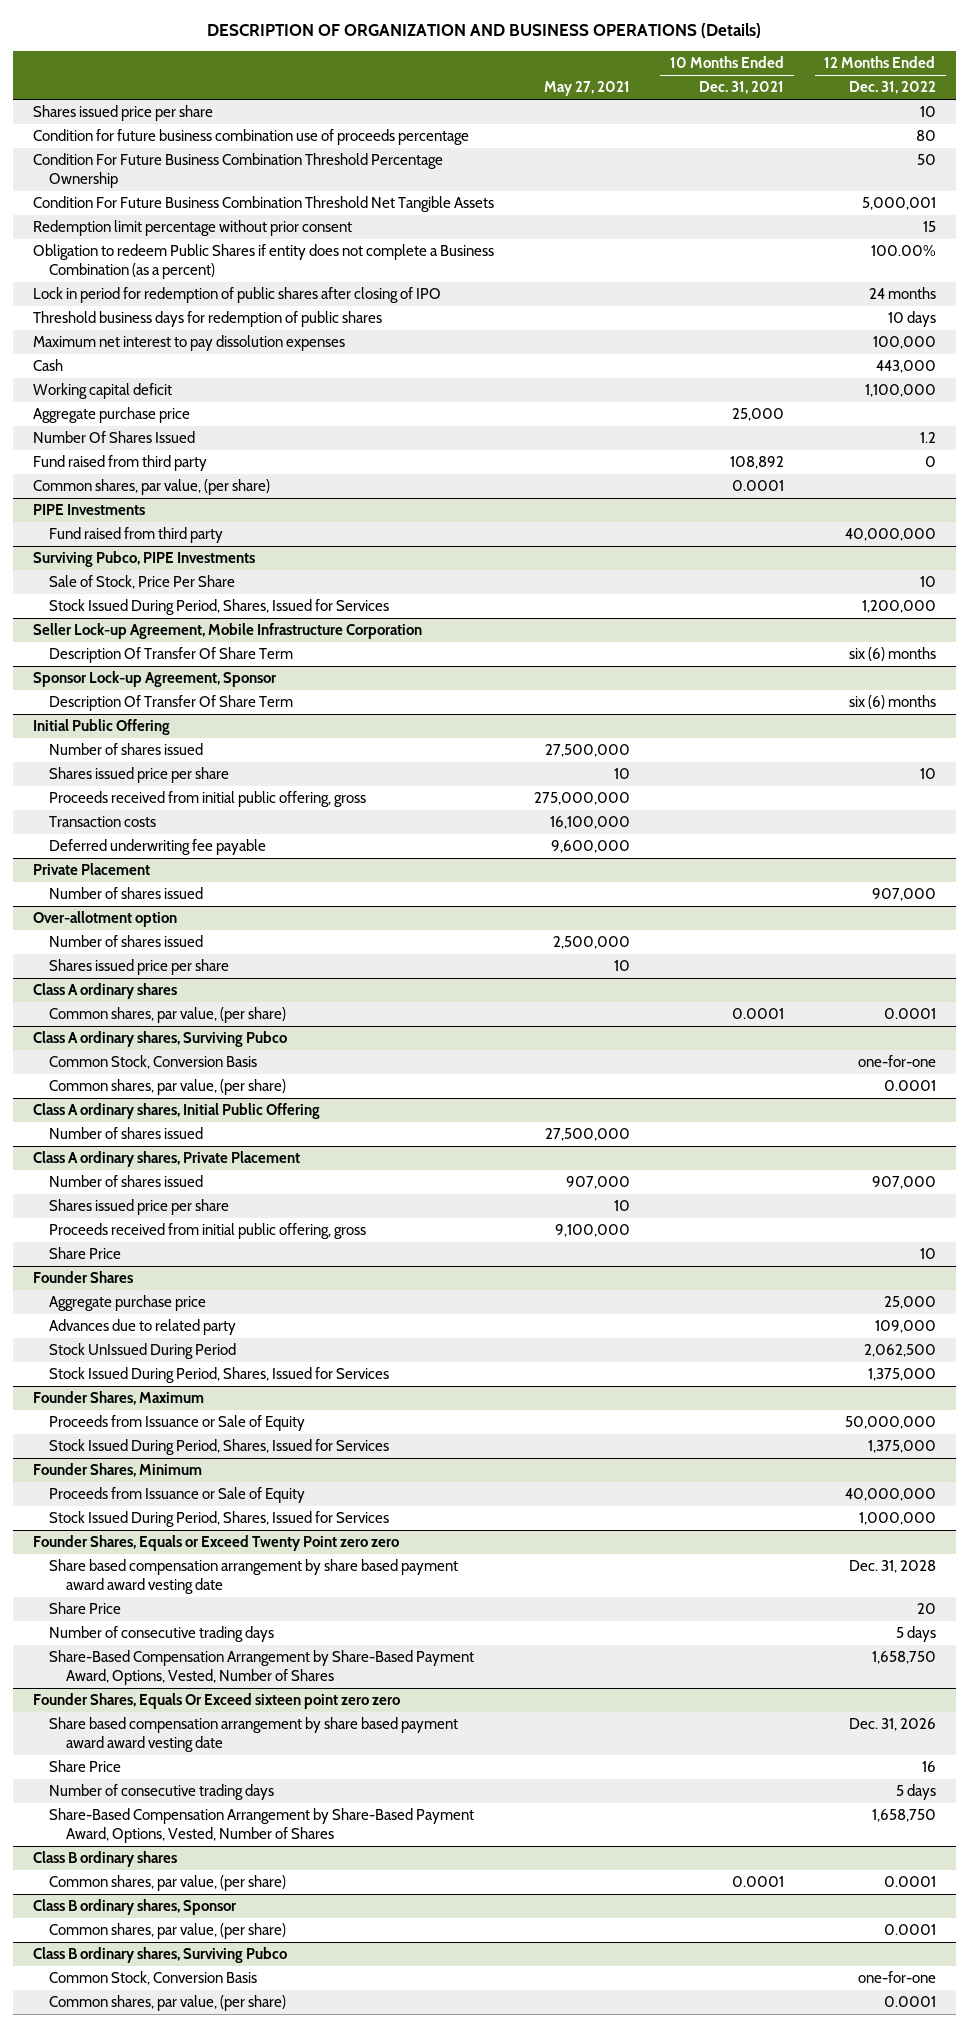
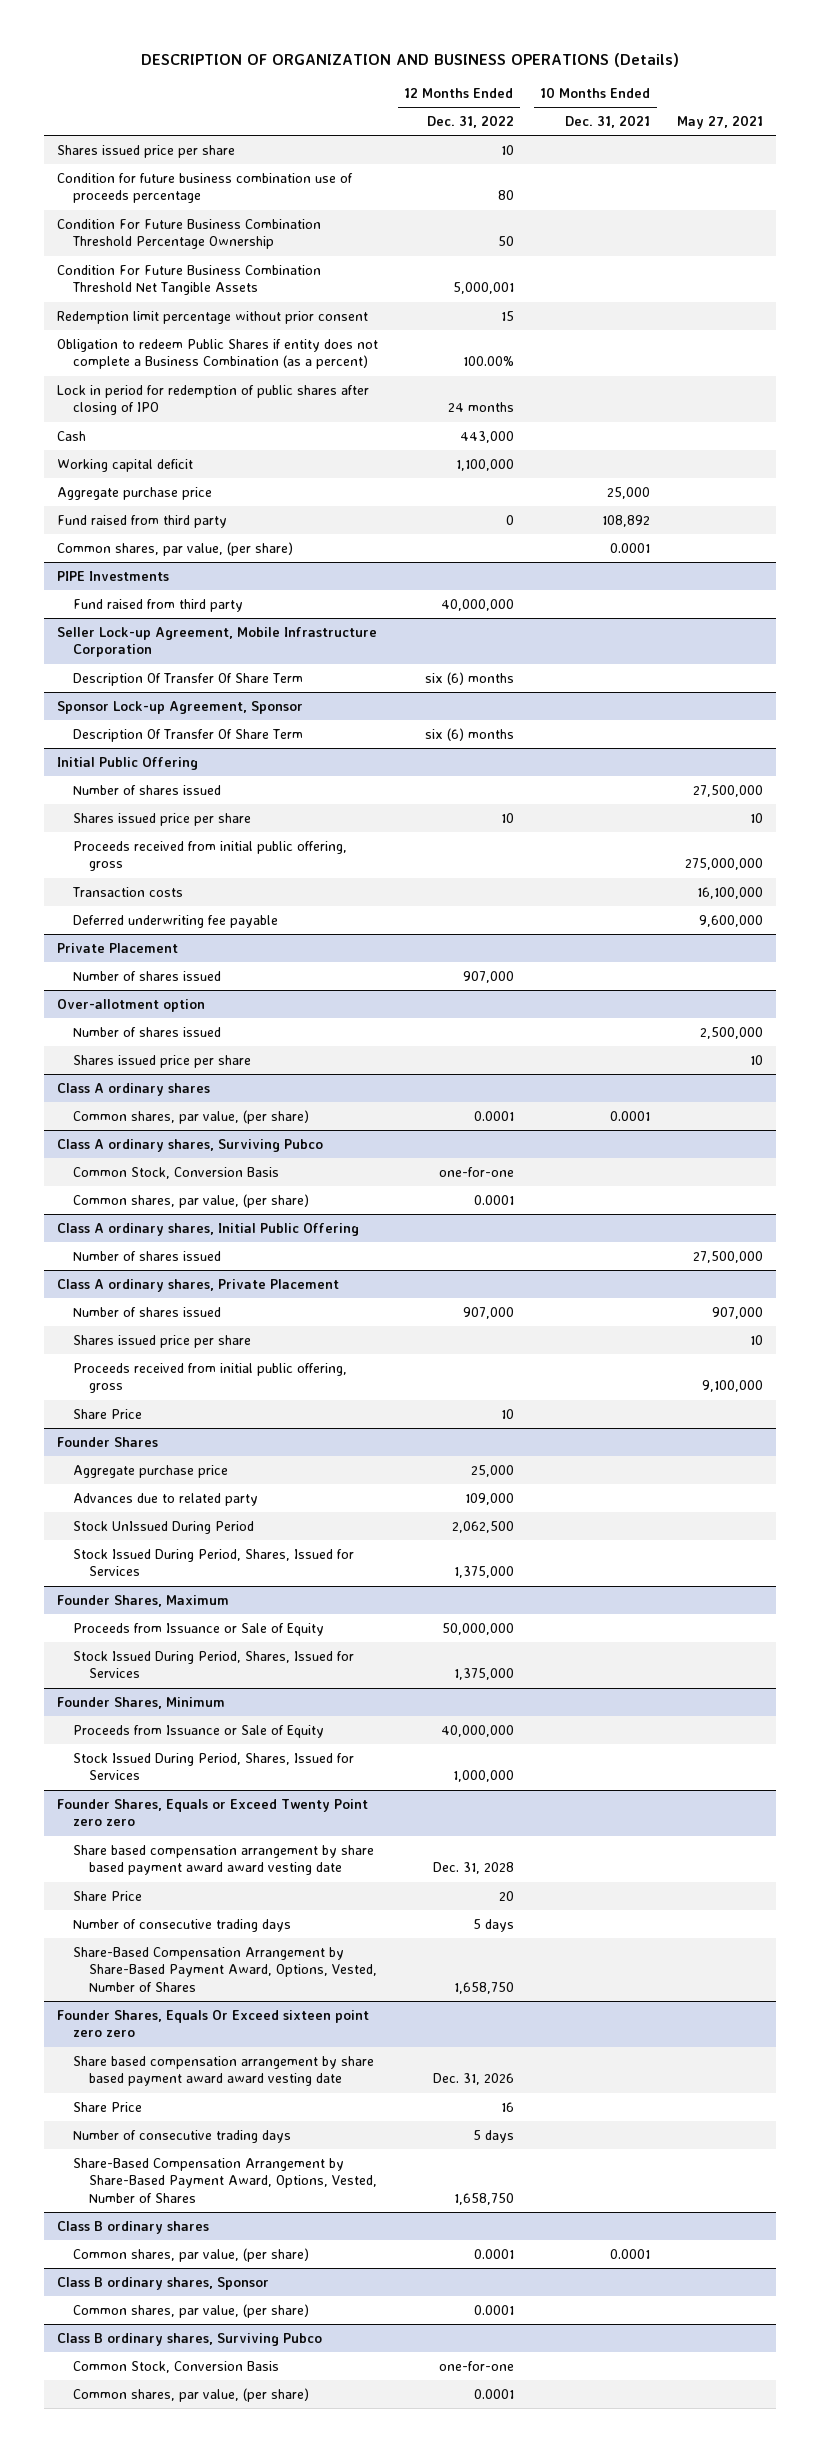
- | May 27, 2021 | 10 Months Ended Dec. 31, 2021 | 12 Months Ended Dec. 31, 2022
+ | 12 Months Ended Dec. 31, 2022 | 10 Months Ended Dec. 31, 2021 | May 27, 2021
- Threshold business days for redemption of public shares | | | 10 days
- Maximum net interest to pay dissolution expenses | | | 100,000
- Number Of Shares Issued | | | 1.2
- Surviving Pubco, PIPE Investments
- Sale of Stock, Price Per Share | | | 10
- Stock Issued During Period, Shares, Issued for Services | | | 1,200,000

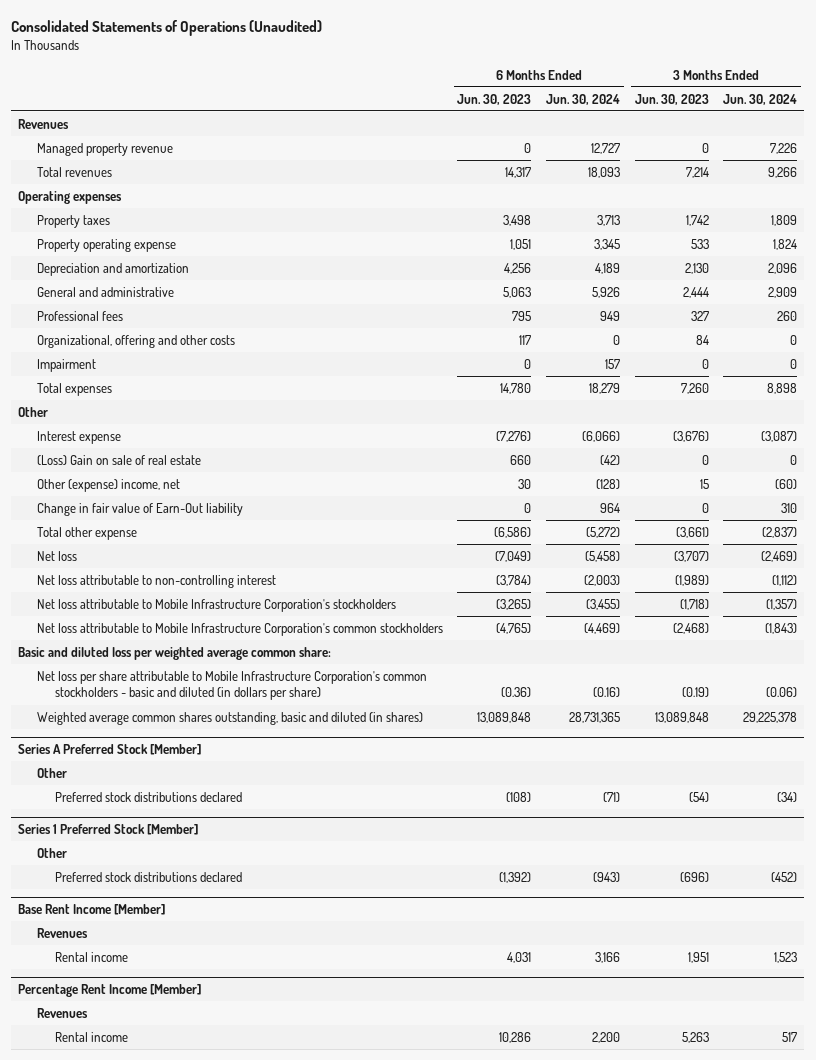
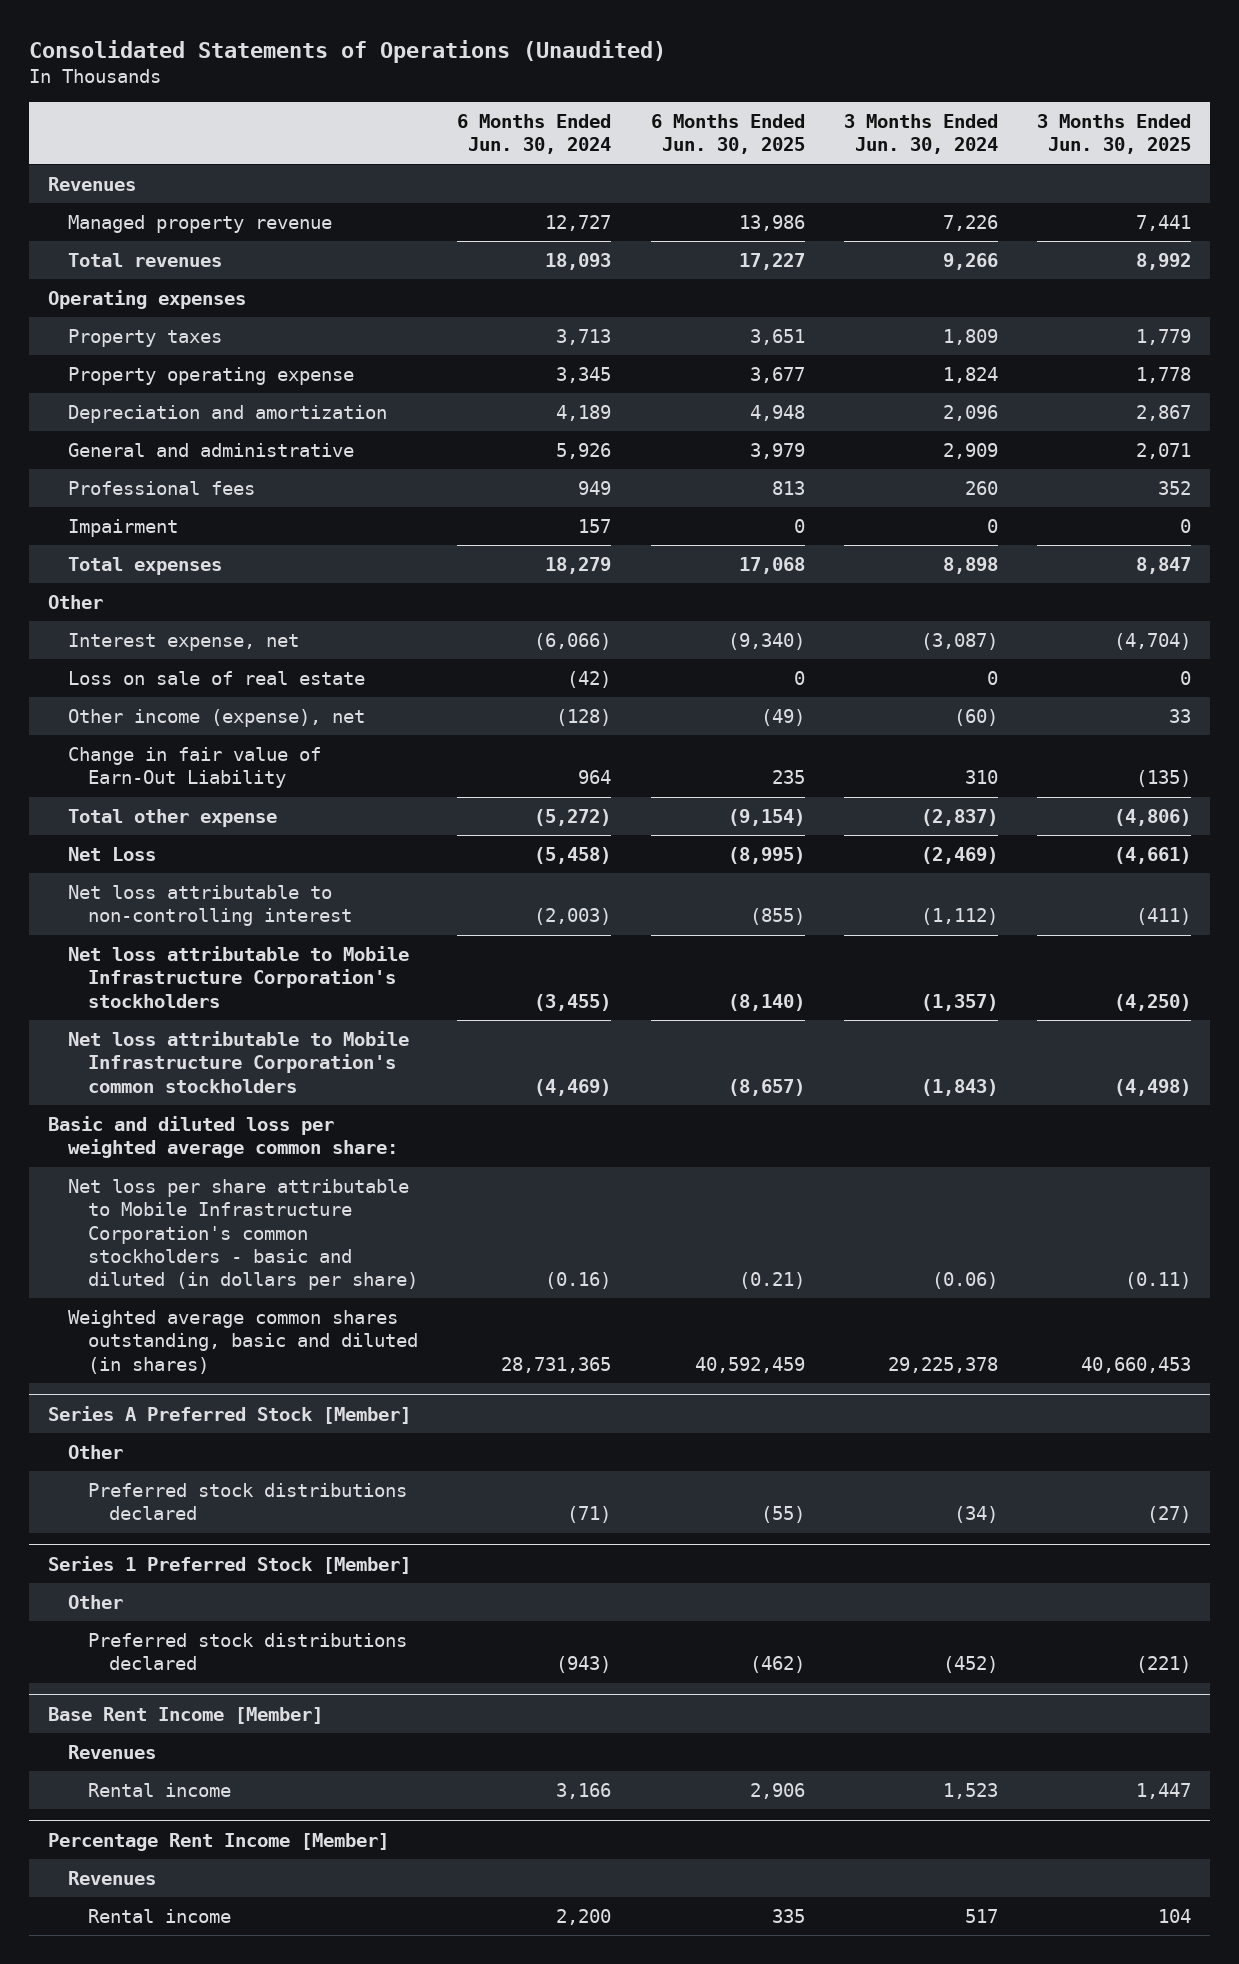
- | 6 Months Ended Jun. 30, 2023 | 6 Months Ended Jun. 30, 2024 | 3 Months Ended Jun. 30, 2023 | 3 Months Ended Jun. 30, 2024
+ | 6 Months Ended Jun. 30, 2024 | 6 Months Ended Jun. 30, 2025 | 3 Months Ended Jun. 30, 2024 | 3 Months Ended Jun. 30, 2025
- Organizational, offering and other costs | 117 | 0 | 84 | 0
- Interest expense | (7,276) | (6,066) | (3,676) | (3,087)
- (Loss) Gain on sale of real estate | 660 | (42) | 0 | 0
- Other (expense) income, net | 30 | (128) | 15 | (60)
- Change in fair value of Earn-Out liability | 0 | 964 | 0 | 310
+ Interest expense, net | (6,066) | (9,340) | (3,087) | (4,704)
+ Loss on sale of real estate | (42) | 0 | 0 | 0
+ Other income (expense), net | (128) | (49) | (60) | 33
+ Change in fair value of Earn-Out Liability | 964 | 235 | 310 | (135)
- Net loss | (7,049) | (5,458) | (3,707) | (2,469)
+ Net Loss | (5,458) | (8,995) | (2,469) | (4,661)

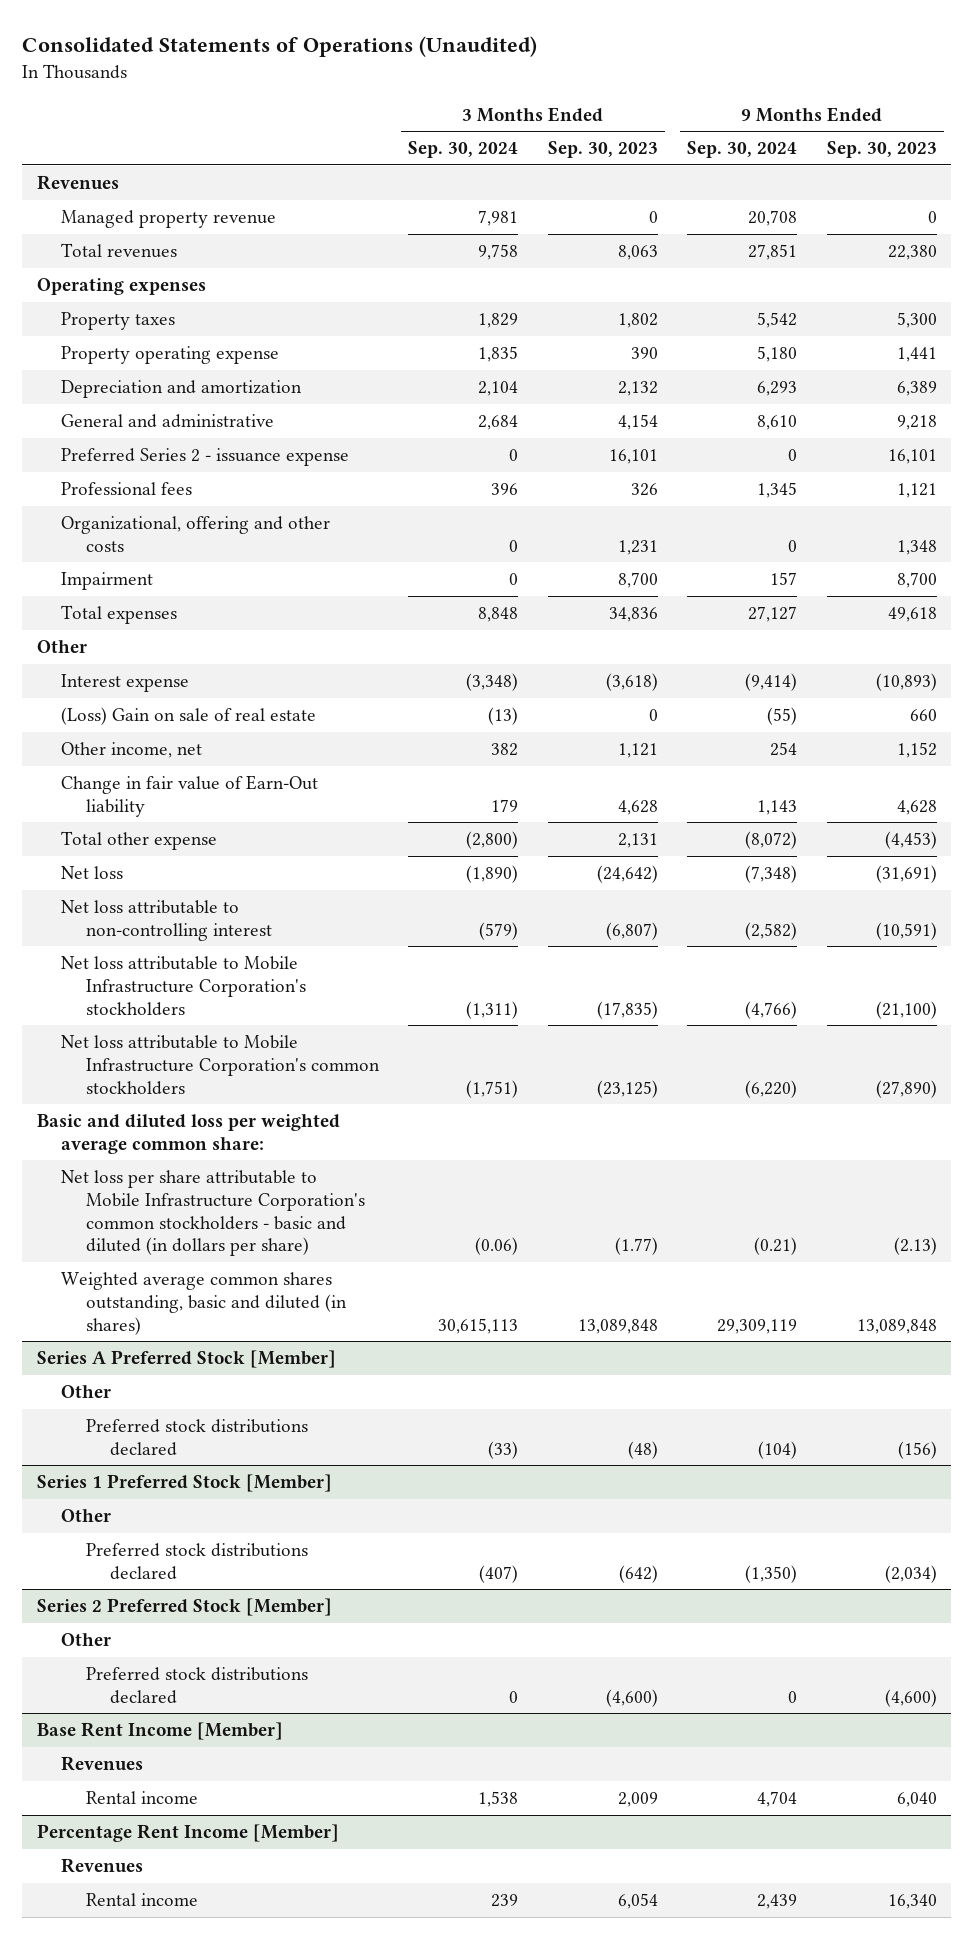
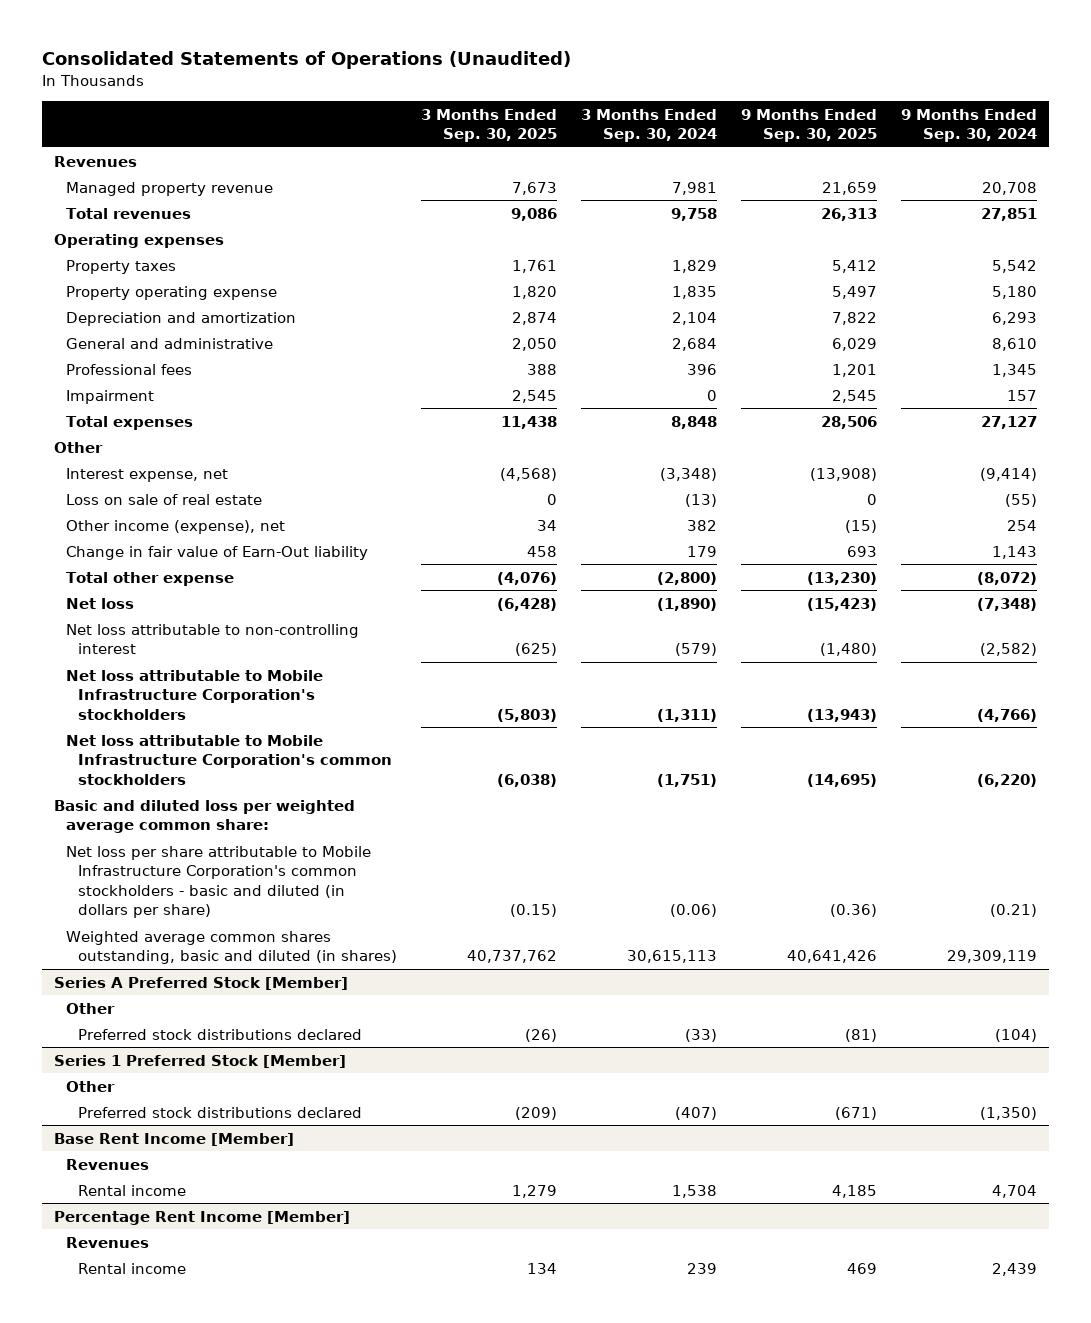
- | 3 Months Ended Sep. 30, 2024 | 3 Months Ended Sep. 30, 2023 | 9 Months Ended Sep. 30, 2024 | 9 Months Ended Sep. 30, 2023
+ | 3 Months Ended Sep. 30, 2025 | 3 Months Ended Sep. 30, 2024 | 9 Months Ended Sep. 30, 2025 | 9 Months Ended Sep. 30, 2024
- Preferred Series 2 - issuance expense | 0 | 16,101 | 0 | 16,101
- Organizational, offering and other costs | 0 | 1,231 | 0 | 1,348
- Interest expense | (3,348) | (3,618) | (9,414) | (10,893)
- (Loss) Gain on sale of real estate | (13) | 0 | (55) | 660
- Other income, net | 382 | 1,121 | 254 | 1,152
+ Interest expense, net | (4,568) | (3,348) | (13,908) | (9,414)
+ Loss on sale of real estate | 0 | (13) | 0 | (55)
+ Other income (expense), net | 34 | 382 | (15) | 254
- Series 2 Preferred Stock [Member]
- Other
- Preferred stock distributions declared | 0 | (4,600) | 0 | (4,600)

